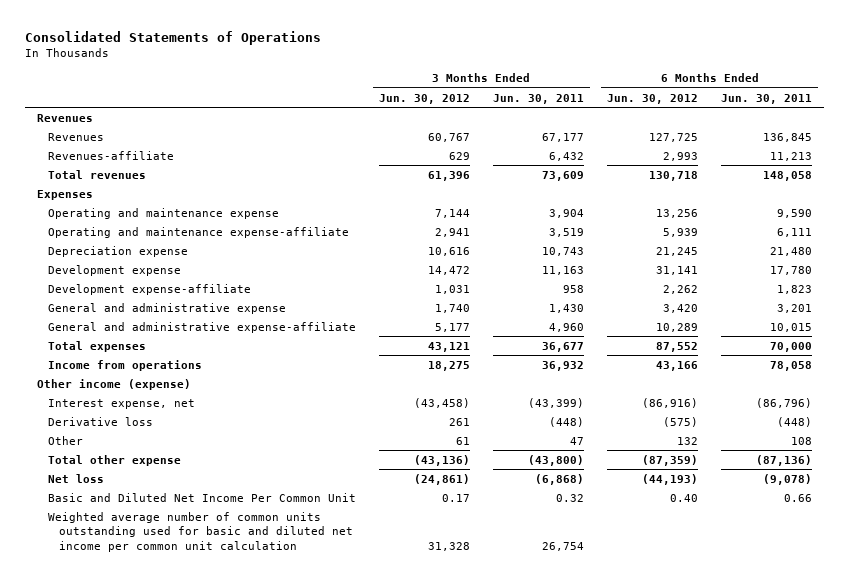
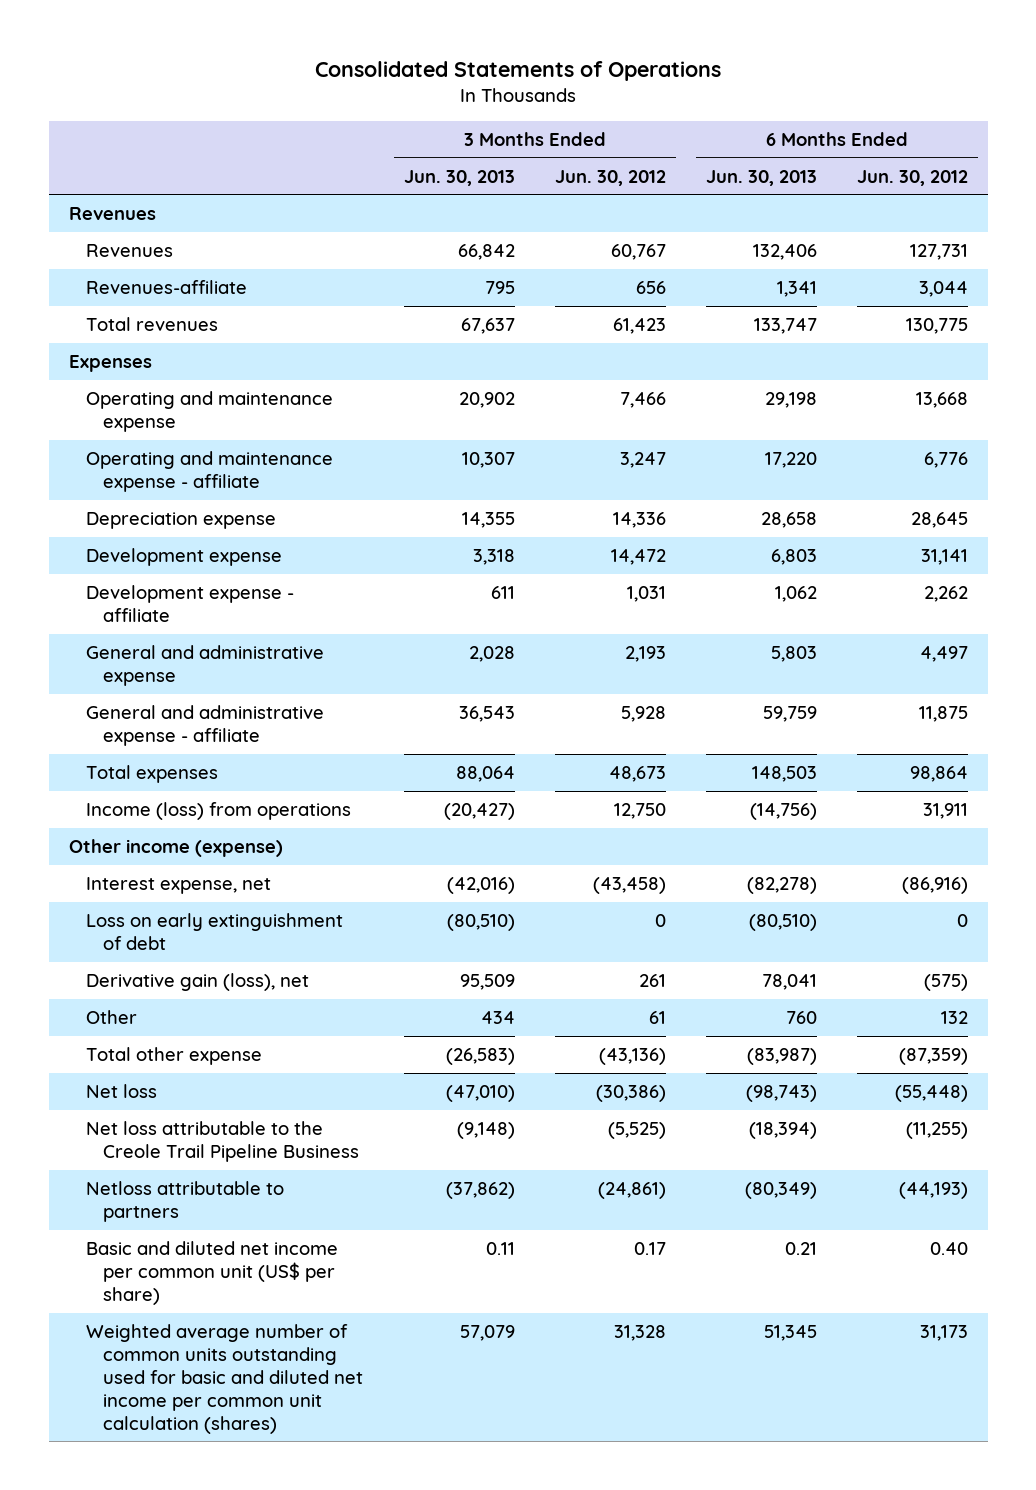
- | 3 Months Ended Jun. 30, 2012 | 3 Months Ended Jun. 30, 2011 | 6 Months Ended Jun. 30, 2012 | 6 Months Ended Jun. 30, 2011
+ | 3 Months Ended Jun. 30, 2013 | 3 Months Ended Jun. 30, 2012 | 6 Months Ended Jun. 30, 2013 | 6 Months Ended Jun. 30, 2012
- Revenues | 60,767 | 67,177 | 127,725 | 136,845
- Revenues-affiliate | 629 | 6,432 | 2,993 | 11,213
- Total revenues | 61,396 | 73,609 | 130,718 | 148,058
+ Revenues | 66,842 | 60,767 | 132,406 | 127,731
+ Revenues-affiliate | 795 | 656 | 1,341 | 3,044
+ Total revenues | 67,637 | 61,423 | 133,747 | 130,775
- Operating and maintenance expense | 7,144 | 3,904 | 13,256 | 9,590
- Operating and maintenance expense-affiliate | 2,941 | 3,519 | 5,939 | 6,111
- Depreciation expense | 10,616 | 10,743 | 21,245 | 21,480
+ Operating and maintenance expense | 20,902 | 7,466 | 29,198 | 13,668
+ Operating and maintenance expense - affiliate | 10,307 | 3,247 | 17,220 | 6,776
+ Depreciation expense | 14,355 | 14,336 | 28,658 | 28,645
- Development expense-affiliate | 1,031 | 958 | 2,262 | 1,823
- General and administrative expense | 1,740 | 1,430 | 3,420 | 3,201
- General and administrative expense-affiliate | 5,177 | 4,960 | 10,289 | 10,015
- Total expenses | 43,121 | 36,677 | 87,552 | 70,000
- Income from operations | 18,275 | 36,932 | 43,166 | 78,058
+ Development expense - affiliate | 611 | 1,031 | 1,062 | 2,262
+ General and administrative expense | 2,028 | 2,193 | 5,803 | 4,497
+ General and administrative expense - affiliate | 36,543 | 5,928 | 59,759 | 11,875
+ Total expenses | 88,064 | 48,673 | 148,503 | 98,864
+ Income (loss) from operations | (20,427) | 12,750 | (14,756) | 31,911
- Derivative loss | 261 | (448) | (575) | (448)
+ Loss on early extinguishment of debt | (80,510) | 0 | (80,510) | 0
+ Derivative gain (loss), net | 95,509 | 261 | 78,041 | (575)
- Net loss | (24,861) | (6,868) | (44,193) | (9,078)
- Basic and Diluted Net Income Per Common Unit | 0.17 | 0.32 | 0.40 | 0.66
- Weighted average number of common units outstanding used for basic and diluted net income per common unit calculation | 31,328 | 26,754 | |
+ Net loss | (47,010) | (30,386) | (98,743) | (55,448)
+ Net loss attributable to the Creole Trail Pipeline Business | (9,148) | (5,525) | (18,394) | (11,255)
+ Netloss attributable to partners | (37,862) | (24,861) | (80,349) | (44,193)
+ Basic and diluted net income per common unit (US$ per share) | 0.11 | 0.17 | 0.21 | 0.40
+ Weighted average number of common units outstanding used for basic and diluted net income per common unit calculation (shares) | 57,079 | 31,328 | 51,345 | 31,173

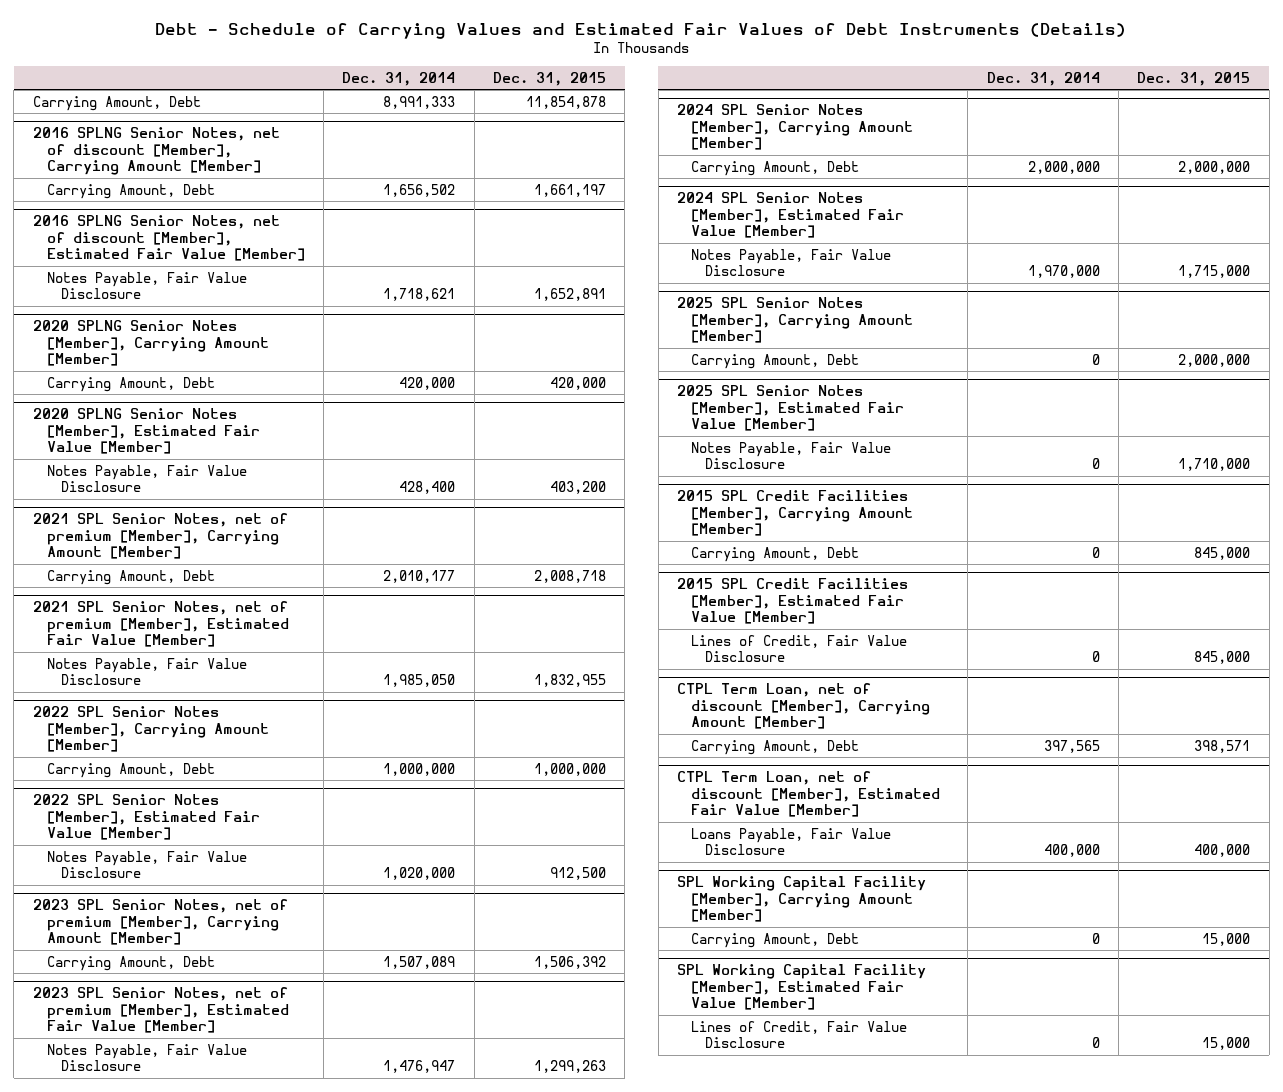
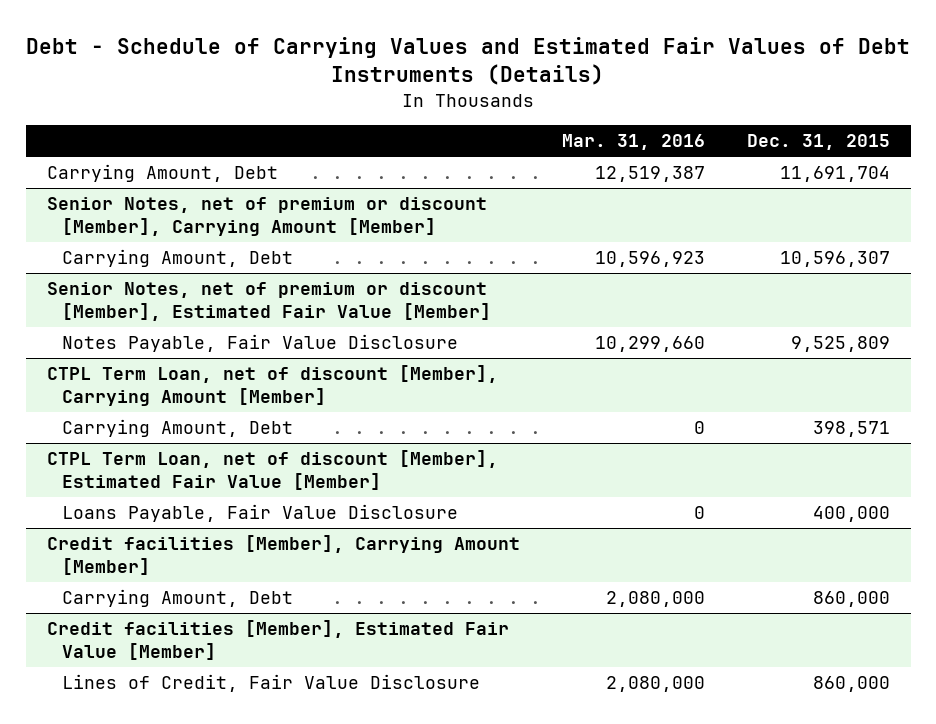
- | Dec. 31, 2014 | Dec. 31, 2015
+ | Mar. 31, 2016 | Dec. 31, 2015
- Carrying Amount, Debt | 8,991,333 | 11,854,878
- 2016 SPLNG Senior Notes, net of discount [Member], Carrying Amount [Member]
- Carrying Amount, Debt | 1,656,502 | 1,661,197
- 2016 SPLNG Senior Notes, net of discount [Member], Estimated Fair Value [Member]
- Notes Payable, Fair Value Disclosure | 1,718,621 | 1,652,891
- 2020 SPLNG Senior Notes [Member], Carrying Amount [Member]
- Carrying Amount, Debt | 420,000 | 420,000
- 2020 SPLNG Senior Notes [Member], Estimated Fair Value [Member]
- Notes Payable, Fair Value Disclosure | 428,400 | 403,200
- 2021 SPL Senior Notes, net of premium [Member], Carrying Amount [Member]
- Carrying Amount, Debt | 2,010,177 | 2,008,718
- 2021 SPL Senior Notes, net of premium [Member], Estimated Fair Value [Member]
- Notes Payable, Fair Value Disclosure | 1,985,050 | 1,832,955
- 2022 SPL Senior Notes [Member], Carrying Amount [Member]
- Carrying Amount, Debt | 1,000,000 | 1,000,000
- 2022 SPL Senior Notes [Member], Estimated Fair Value [Member]
- Notes Payable, Fair Value Disclosure | 1,020,000 | 912,500
- 2023 SPL Senior Notes, net of premium [Member], Carrying Amount [Member]
- Carrying Amount, Debt | 1,507,089 | 1,506,392
- 2023 SPL Senior Notes, net of premium [Member], Estimated Fair Value [Member]
- Notes Payable, Fair Value Disclosure | 1,476,947 | 1,299,263
- 2024 SPL Senior Notes [Member], Carrying Amount [Member]
- Carrying Amount, Debt | 2,000,000 | 2,000,000
- 2024 SPL Senior Notes [Member], Estimated Fair Value [Member]
- Notes Payable, Fair Value Disclosure | 1,970,000 | 1,715,000
- 2025 SPL Senior Notes [Member], Carrying Amount [Member]
- Carrying Amount, Debt | 0 | 2,000,000
- 2025 SPL Senior Notes [Member], Estimated Fair Value [Member]
- Notes Payable, Fair Value Disclosure | 0 | 1,710,000
- 2015 SPL Credit Facilities [Member], Carrying Amount [Member]
- Carrying Amount, Debt | 0 | 845,000
- 2015 SPL Credit Facilities [Member], Estimated Fair Value [Member]
- Lines of Credit, Fair Value Disclosure | 0 | 845,000
+ Carrying Amount, Debt | 12,519,387 | 11,691,704
+ Senior Notes, net of premium or discount [Member], Carrying Amount [Member]
+ Carrying Amount, Debt | 10,596,923 | 10,596,307
+ Senior Notes, net of premium or discount [Member], Estimated Fair Value [Member]
+ Notes Payable, Fair Value Disclosure | 10,299,660 | 9,525,809
- SPL Working Capital Facility [Member], Carrying Amount [Member]
- Carrying Amount, Debt | 0 | 15,000
- SPL Working Capital Facility [Member], Estimated Fair Value [Member]
- Lines of Credit, Fair Value Disclosure | 0 | 15,000
+ Credit facilities [Member], Carrying Amount [Member]
+ Carrying Amount, Debt | 2,080,000 | 860,000
+ Credit facilities [Member], Estimated Fair Value [Member]
+ Lines of Credit, Fair Value Disclosure | 2,080,000 | 860,000

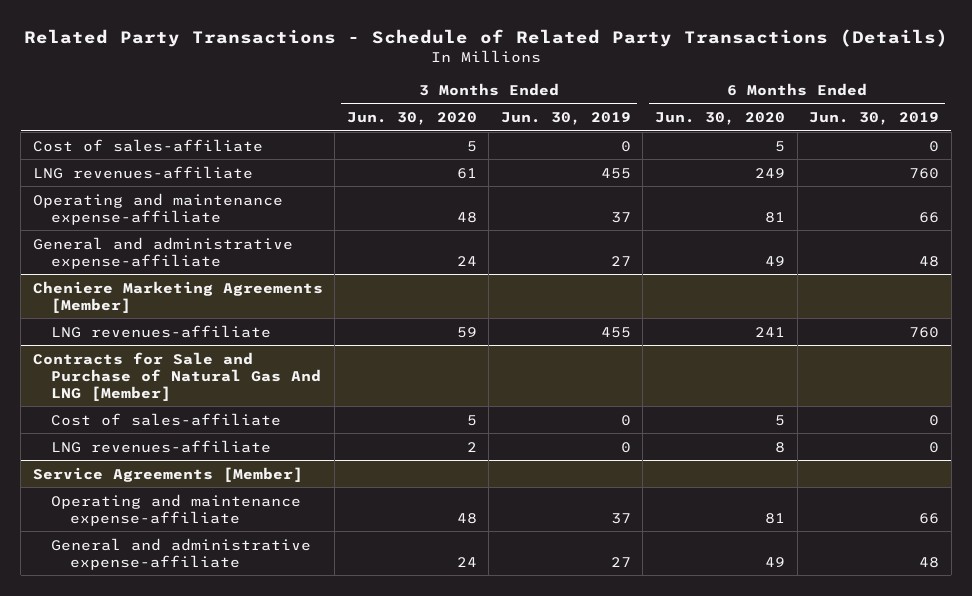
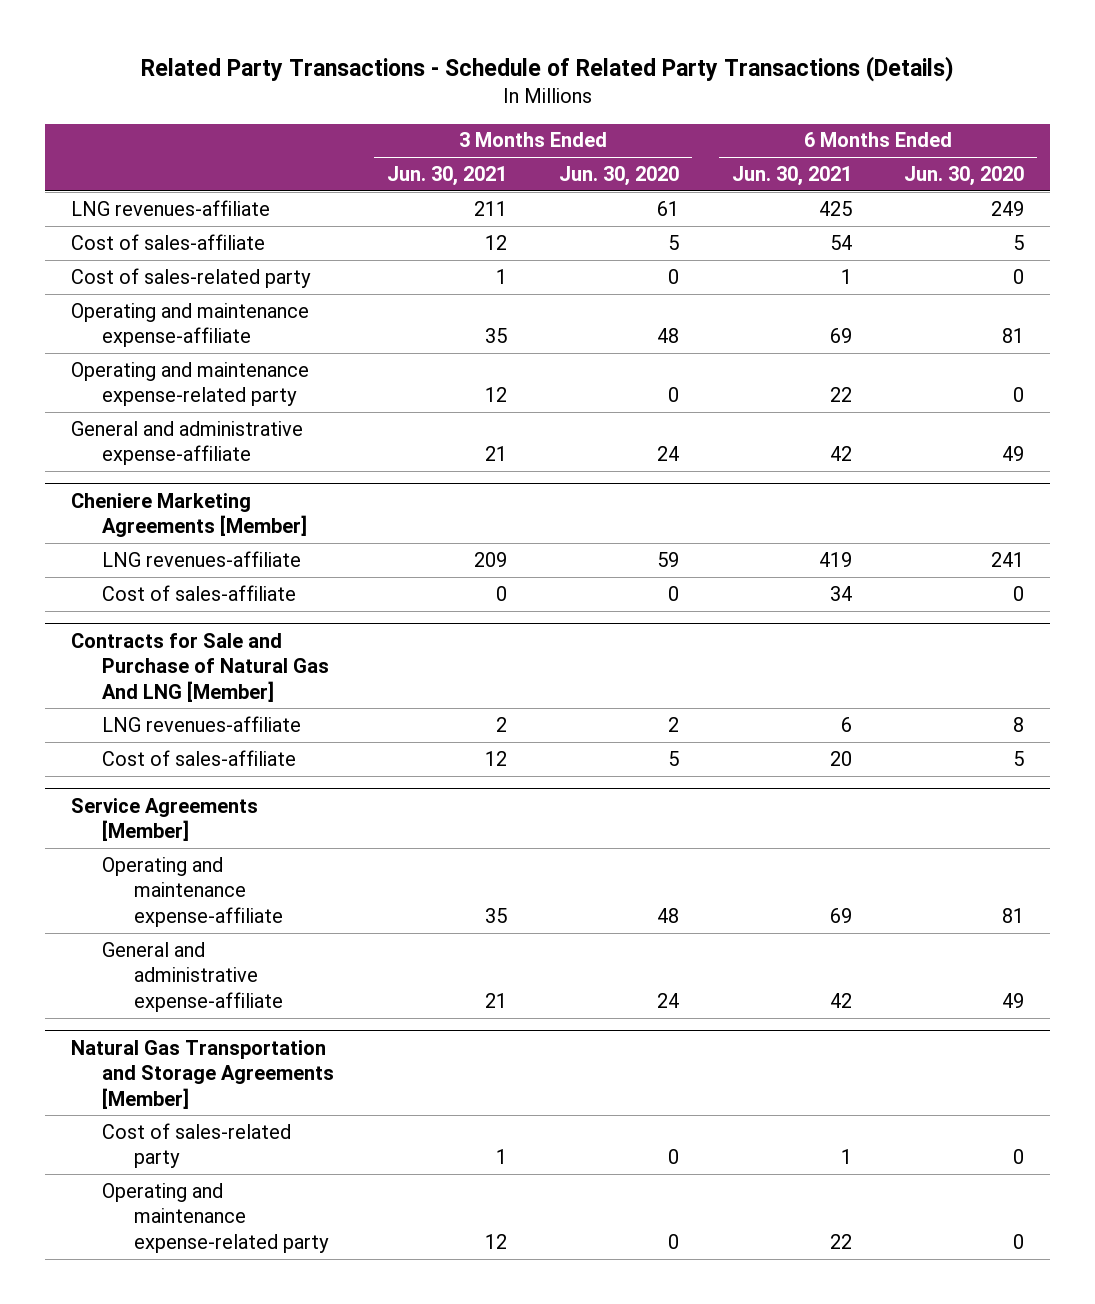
- | 3 Months Ended Jun. 30, 2020 | 3 Months Ended Jun. 30, 2019 | 6 Months Ended Jun. 30, 2020 | 6 Months Ended Jun. 30, 2019
+ | 3 Months Ended Jun. 30, 2021 | 3 Months Ended Jun. 30, 2020 | 6 Months Ended Jun. 30, 2021 | 6 Months Ended Jun. 30, 2020
moved down: Cost of sales-affiliate | 12 | 5 | 54 | 5
+ Cost of sales-related party | 1 | 0 | 1 | 0
+ Operating and maintenance expense-related party | 12 | 0 | 22 | 0
@ Cheniere Marketing Agreements [Member]
+ Cost of sales-affiliate | 0 | 0 | 34 | 0
@ Contracts for Sale and Purchase of Natural Gas And LNG [Member]
moved down: Cost of sales-affiliate | 12 | 5 | 20 | 5
+ Natural Gas Transportation and Storage Agreements [Member]
+ Cost of sales-related party | 1 | 0 | 1 | 0
+ Operating and maintenance expense-related party | 12 | 0 | 22 | 0

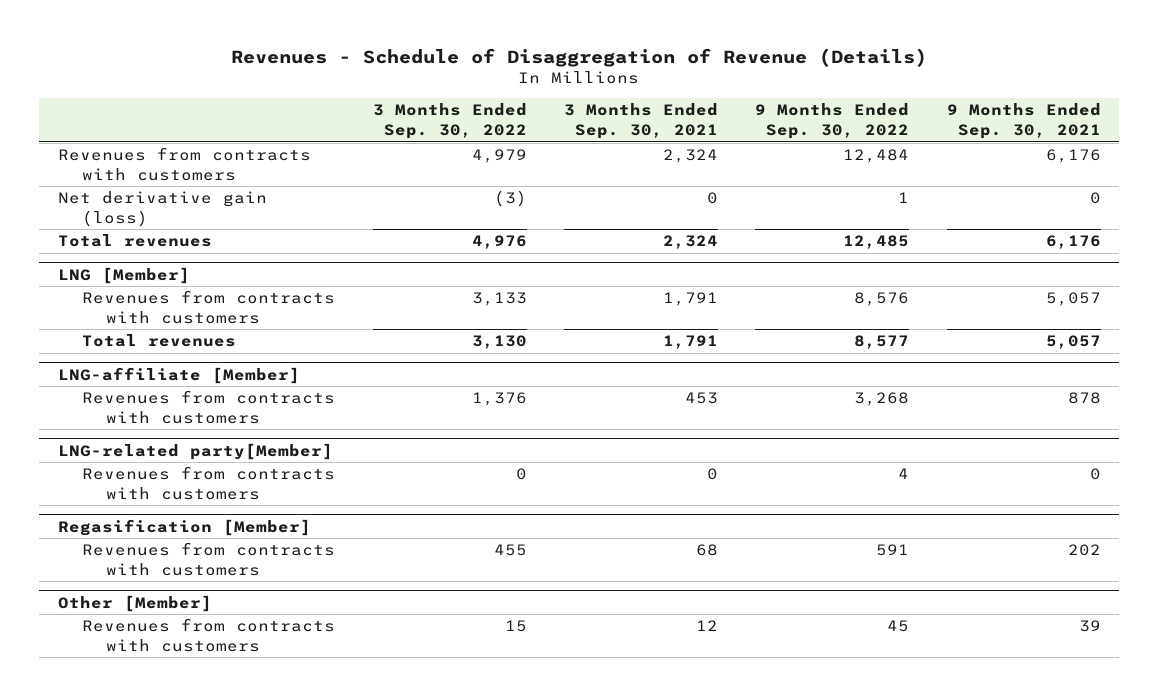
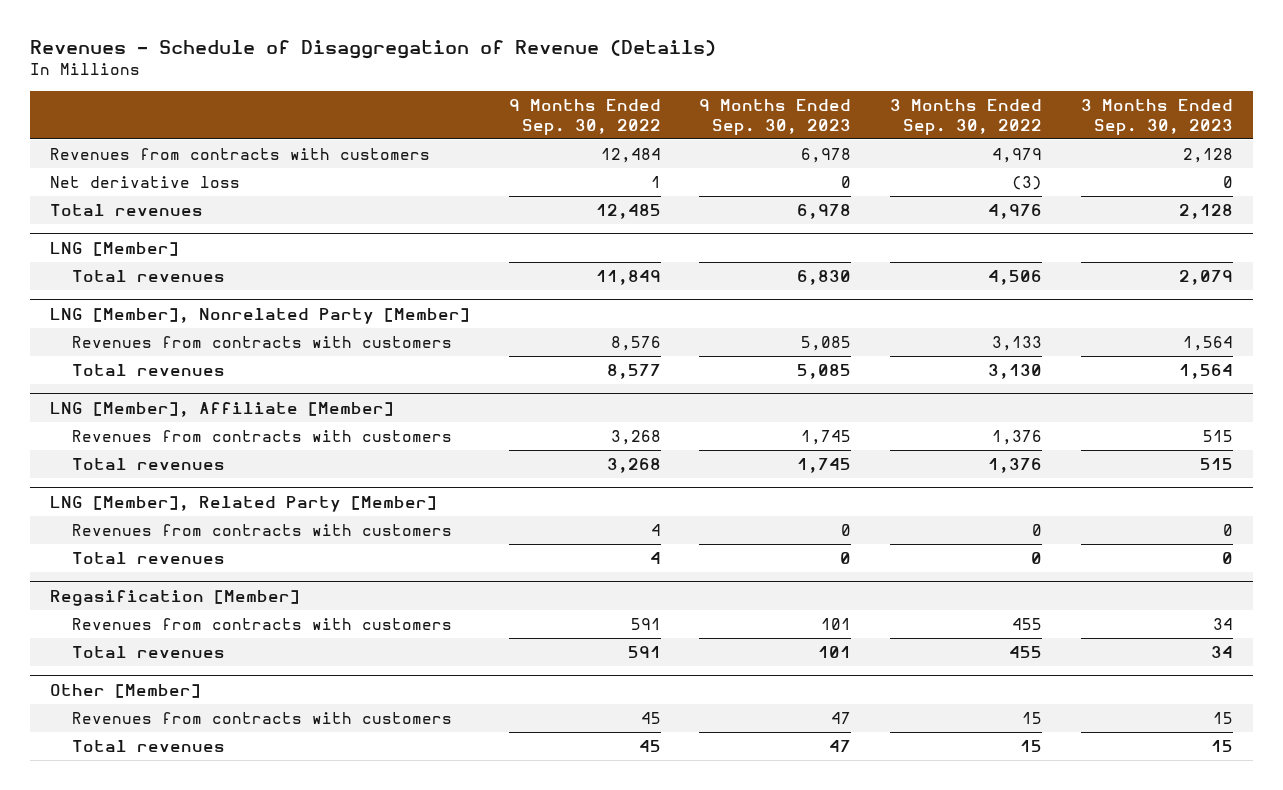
- | 3 Months Ended Sep. 30, 2022 | 3 Months Ended Sep. 30, 2021 | 9 Months Ended Sep. 30, 2022 | 9 Months Ended Sep. 30, 2021
+ | 9 Months Ended Sep. 30, 2022 | 9 Months Ended Sep. 30, 2023 | 3 Months Ended Sep. 30, 2022 | 3 Months Ended Sep. 30, 2023
- Net derivative gain (loss) | (3) | 0 | 1 | 0
+ Net derivative loss | 1 | 0 | (3) | 0
@ LNG [Member]
+ Total revenues | 11,849 | 6,830 | 4,506 | 2,079
+ LNG [Member], Nonrelated Party [Member]
- LNG-affiliate [Member]
+ LNG [Member], Affiliate [Member]
- LNG-related party[Member]
+ Total revenues | 3,268 | 1,745 | 1,376 | 515
+ LNG [Member], Related Party [Member]
+ Total revenues | 4 | 0 | 0 | 0
@ Regasification [Member]
+ Total revenues | 591 | 101 | 455 | 34
@ Other [Member]
+ Total revenues | 45 | 47 | 15 | 15

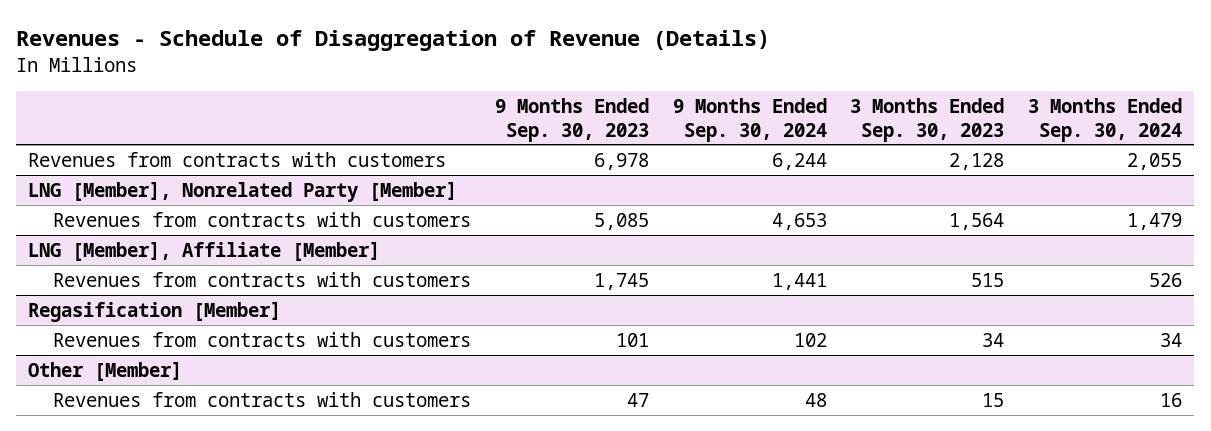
- | 9 Months Ended Sep. 30, 2022 | 9 Months Ended Sep. 30, 2023 | 3 Months Ended Sep. 30, 2022 | 3 Months Ended Sep. 30, 2023
+ | 9 Months Ended Sep. 30, 2023 | 9 Months Ended Sep. 30, 2024 | 3 Months Ended Sep. 30, 2023 | 3 Months Ended Sep. 30, 2024
- Net derivative loss | 1 | 0 | (3) | 0
- Total revenues | 12,485 | 6,978 | 4,976 | 2,128
- LNG [Member]
- Total revenues | 11,849 | 6,830 | 4,506 | 2,079
@ LNG [Member], Nonrelated Party [Member]
- Total revenues | 8,577 | 5,085 | 3,130 | 1,564
@ LNG [Member], Affiliate [Member]
- Total revenues | 3,268 | 1,745 | 1,376 | 515
- LNG [Member], Related Party [Member]
- Revenues from contracts with customers | 4 | 0 | 0 | 0
- Total revenues | 4 | 0 | 0 | 0
@ Regasification [Member]
- Total revenues | 591 | 101 | 455 | 34
@ Other [Member]
- Total revenues | 45 | 47 | 15 | 15

